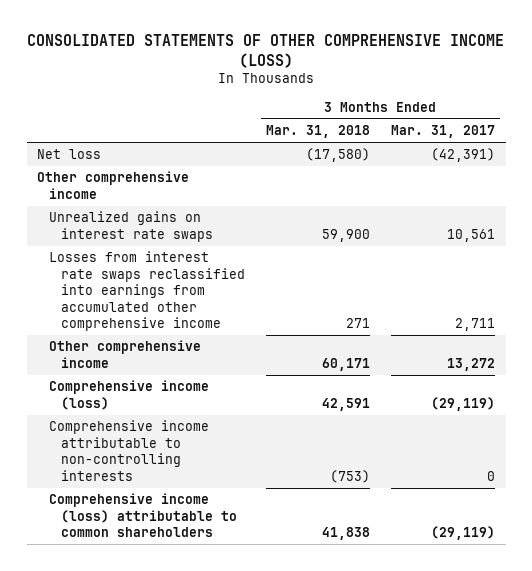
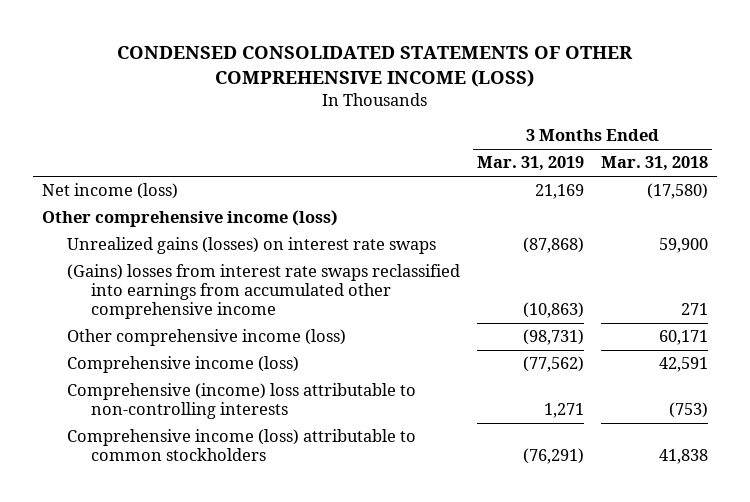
- CONSOLIDATED STATEMENTS OF OTHER COMPREHENSIVE INCOME (LOSS)
+ CONDENSED CONSOLIDATED STATEMENTS OF OTHER COMPREHENSIVE INCOME (LOSS)
- | 3 Months Ended Mar. 31, 2018 | 3 Months Ended Mar. 31, 2017
+ | 3 Months Ended Mar. 31, 2019 | 3 Months Ended Mar. 31, 2018
- Net loss | (17,580) | (42,391)
- Other comprehensive income
- Unrealized gains on interest rate swaps | 59,900 | 10,561
- Losses from interest rate swaps reclassified into earnings from accumulated other comprehensive income | 271 | 2,711
- Other comprehensive income | 60,171 | 13,272
+ Net income (loss) | 21,169 | (17,580)
+ Other comprehensive income (loss)
+ Unrealized gains (losses) on interest rate swaps | (87,868) | 59,900
+ (Gains) losses from interest rate swaps reclassified into earnings from accumulated other comprehensive income | (10,863) | 271
+ Other comprehensive income (loss) | (98,731) | 60,171
- Comprehensive income attributable to non-controlling interests | (753) | 0
- Comprehensive income (loss) attributable to common shareholders | 41,838 | (29,119)
+ Comprehensive (income) loss attributable to non-controlling interests | 1,271 | (753)
+ Comprehensive income (loss) attributable to common stockholders | (76,291) | 41,838

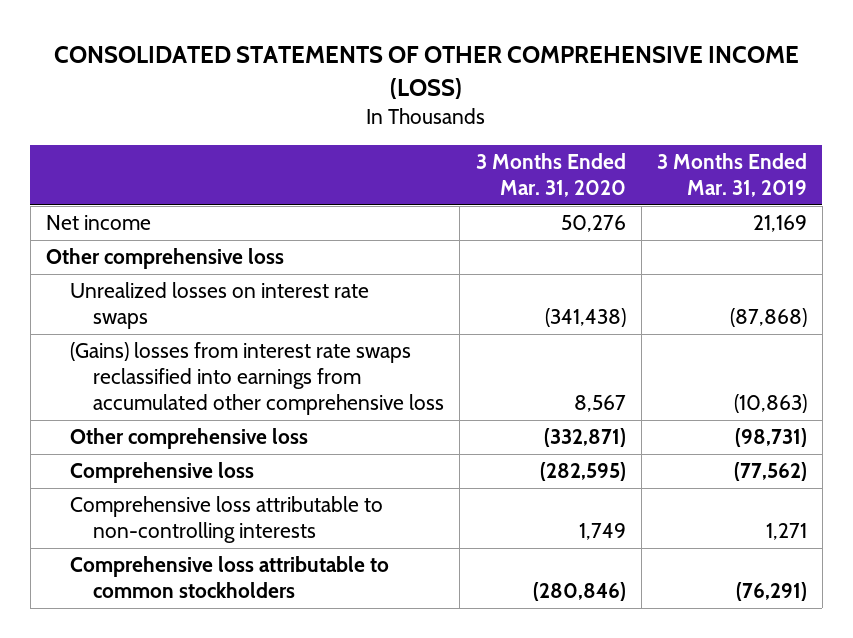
- CONDENSED CONSOLIDATED STATEMENTS OF OTHER COMPREHENSIVE INCOME (LOSS)
+ CONSOLIDATED STATEMENTS OF OTHER COMPREHENSIVE INCOME (LOSS)
- | 3 Months Ended Mar. 31, 2019 | 3 Months Ended Mar. 31, 2018
+ | 3 Months Ended Mar. 31, 2020 | 3 Months Ended Mar. 31, 2019
- Net income (loss) | 21,169 | (17,580)
- Other comprehensive income (loss)
- Unrealized gains (losses) on interest rate swaps | (87,868) | 59,900
- (Gains) losses from interest rate swaps reclassified into earnings from accumulated other comprehensive income | (10,863) | 271
- Other comprehensive income (loss) | (98,731) | 60,171
- Comprehensive income (loss) | (77,562) | 42,591
- Comprehensive (income) loss attributable to non-controlling interests | 1,271 | (753)
- Comprehensive income (loss) attributable to common stockholders | (76,291) | 41,838
+ Net income | 50,276 | 21,169
+ Other comprehensive loss
+ Unrealized losses on interest rate swaps | (341,438) | (87,868)
+ (Gains) losses from interest rate swaps reclassified into earnings from accumulated other comprehensive loss | 8,567 | (10,863)
+ Other comprehensive loss | (332,871) | (98,731)
+ Comprehensive loss | (282,595) | (77,562)
+ Comprehensive loss attributable to non-controlling interests | 1,749 | 1,271
+ Comprehensive loss attributable to common stockholders | (280,846) | (76,291)

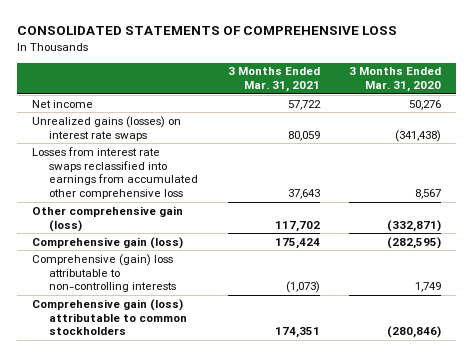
- CONSOLIDATED STATEMENTS OF OTHER COMPREHENSIVE INCOME (LOSS)
+ CONSOLIDATED STATEMENTS OF COMPREHENSIVE LOSS
- | 3 Months Ended Mar. 31, 2020 | 3 Months Ended Mar. 31, 2019
+ | 3 Months Ended Mar. 31, 2021 | 3 Months Ended Mar. 31, 2020
- Other comprehensive loss
- Unrealized losses on interest rate swaps | (341,438) | (87,868)
- (Gains) losses from interest rate swaps reclassified into earnings from accumulated other comprehensive loss | 8,567 | (10,863)
- Other comprehensive loss | (332,871) | (98,731)
- Comprehensive loss | (282,595) | (77,562)
- Comprehensive loss attributable to non-controlling interests | 1,749 | 1,271
- Comprehensive loss attributable to common stockholders | (280,846) | (76,291)
+ Unrealized gains (losses) on interest rate swaps | 80,059 | (341,438)
+ Losses from interest rate swaps reclassified into earnings from accumulated other comprehensive loss | 37,643 | 8,567
+ Other comprehensive gain (loss) | 117,702 | (332,871)
+ Comprehensive gain (loss) | 175,424 | (282,595)
+ Comprehensive (gain) loss attributable to non-controlling interests | (1,073) | 1,749
+ Comprehensive gain (loss) attributable to common stockholders | 174,351 | (280,846)

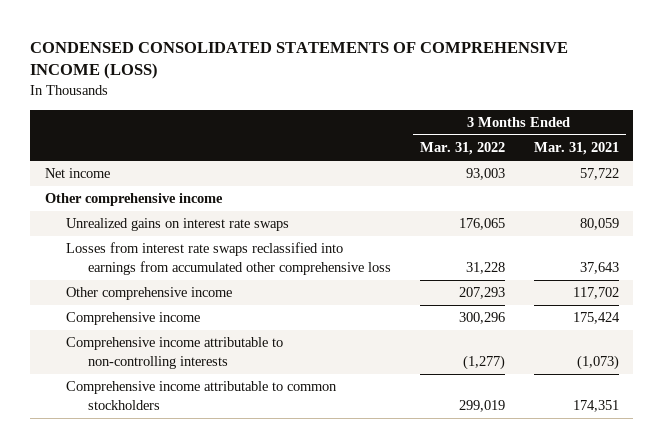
- CONSOLIDATED STATEMENTS OF COMPREHENSIVE LOSS
+ CONDENSED CONSOLIDATED STATEMENTS OF COMPREHENSIVE INCOME (LOSS)
- | 3 Months Ended Mar. 31, 2021 | 3 Months Ended Mar. 31, 2020
+ | 3 Months Ended Mar. 31, 2022 | 3 Months Ended Mar. 31, 2021
- Unrealized gains (losses) on interest rate swaps | 80,059 | (341,438)
+ Other comprehensive income
+ Unrealized gains on interest rate swaps | 176,065 | 80,059
- Other comprehensive gain (loss) | 117,702 | (332,871)
- Comprehensive gain (loss) | 175,424 | (282,595)
- Comprehensive (gain) loss attributable to non-controlling interests | (1,073) | 1,749
- Comprehensive gain (loss) attributable to common stockholders | 174,351 | (280,846)
+ Other comprehensive income | 207,293 | 117,702
+ Comprehensive income | 300,296 | 175,424
+ Comprehensive income attributable to non-controlling interests | (1,277) | (1,073)
+ Comprehensive income attributable to common stockholders | 299,019 | 174,351

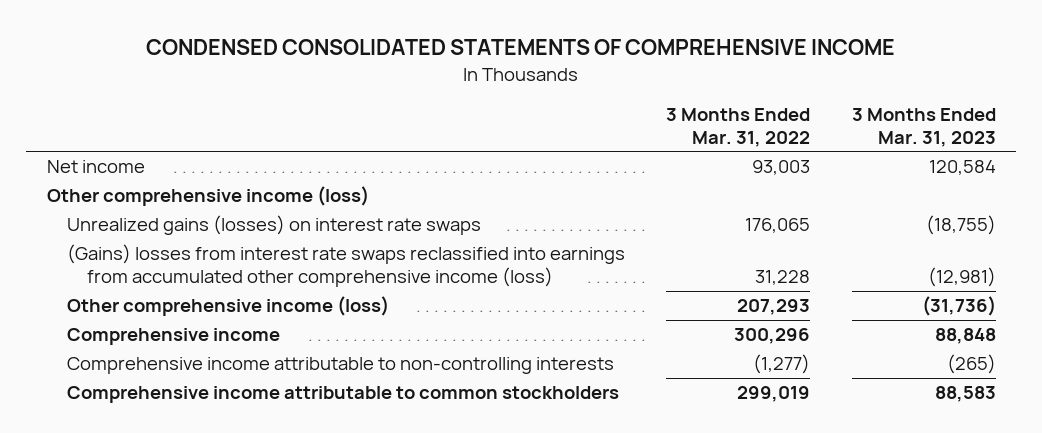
- CONDENSED CONSOLIDATED STATEMENTS OF COMPREHENSIVE INCOME (LOSS)
+ CONDENSED CONSOLIDATED STATEMENTS OF COMPREHENSIVE INCOME
- | 3 Months Ended Mar. 31, 2022 | 3 Months Ended Mar. 31, 2021
+ | 3 Months Ended Mar. 31, 2022 | 3 Months Ended Mar. 31, 2023
- Other comprehensive income
- Unrealized gains on interest rate swaps | 176,065 | 80,059
- Losses from interest rate swaps reclassified into earnings from accumulated other comprehensive loss | 31,228 | 37,643
- Other comprehensive income | 207,293 | 117,702
+ Other comprehensive income (loss)
+ Unrealized gains (losses) on interest rate swaps | 176,065 | (18,755)
+ (Gains) losses from interest rate swaps reclassified into earnings from accumulated other comprehensive income (loss) | 31,228 | (12,981)
+ Other comprehensive income (loss) | 207,293 | (31,736)

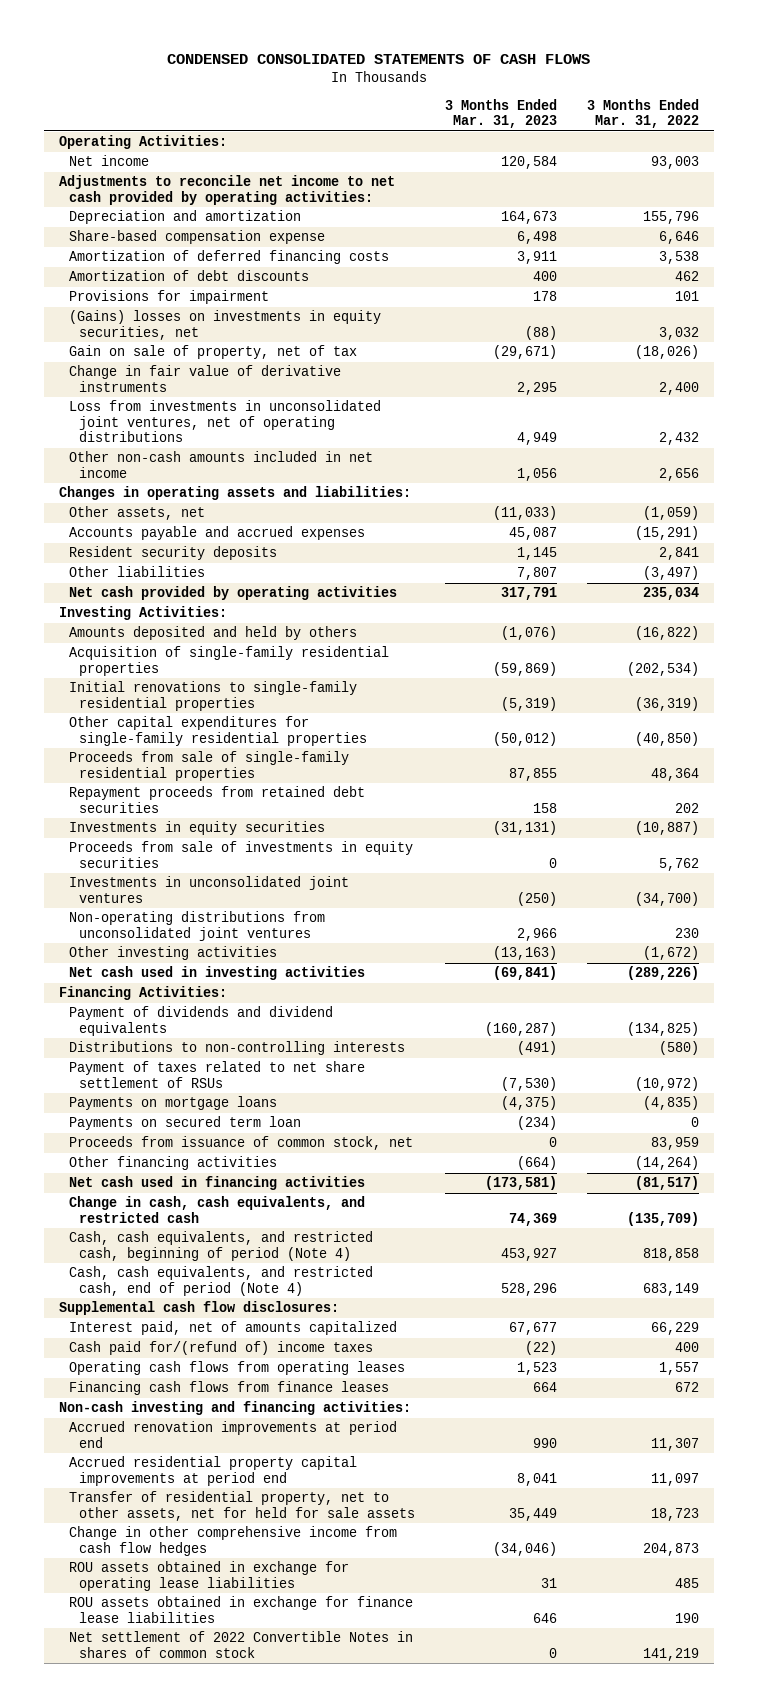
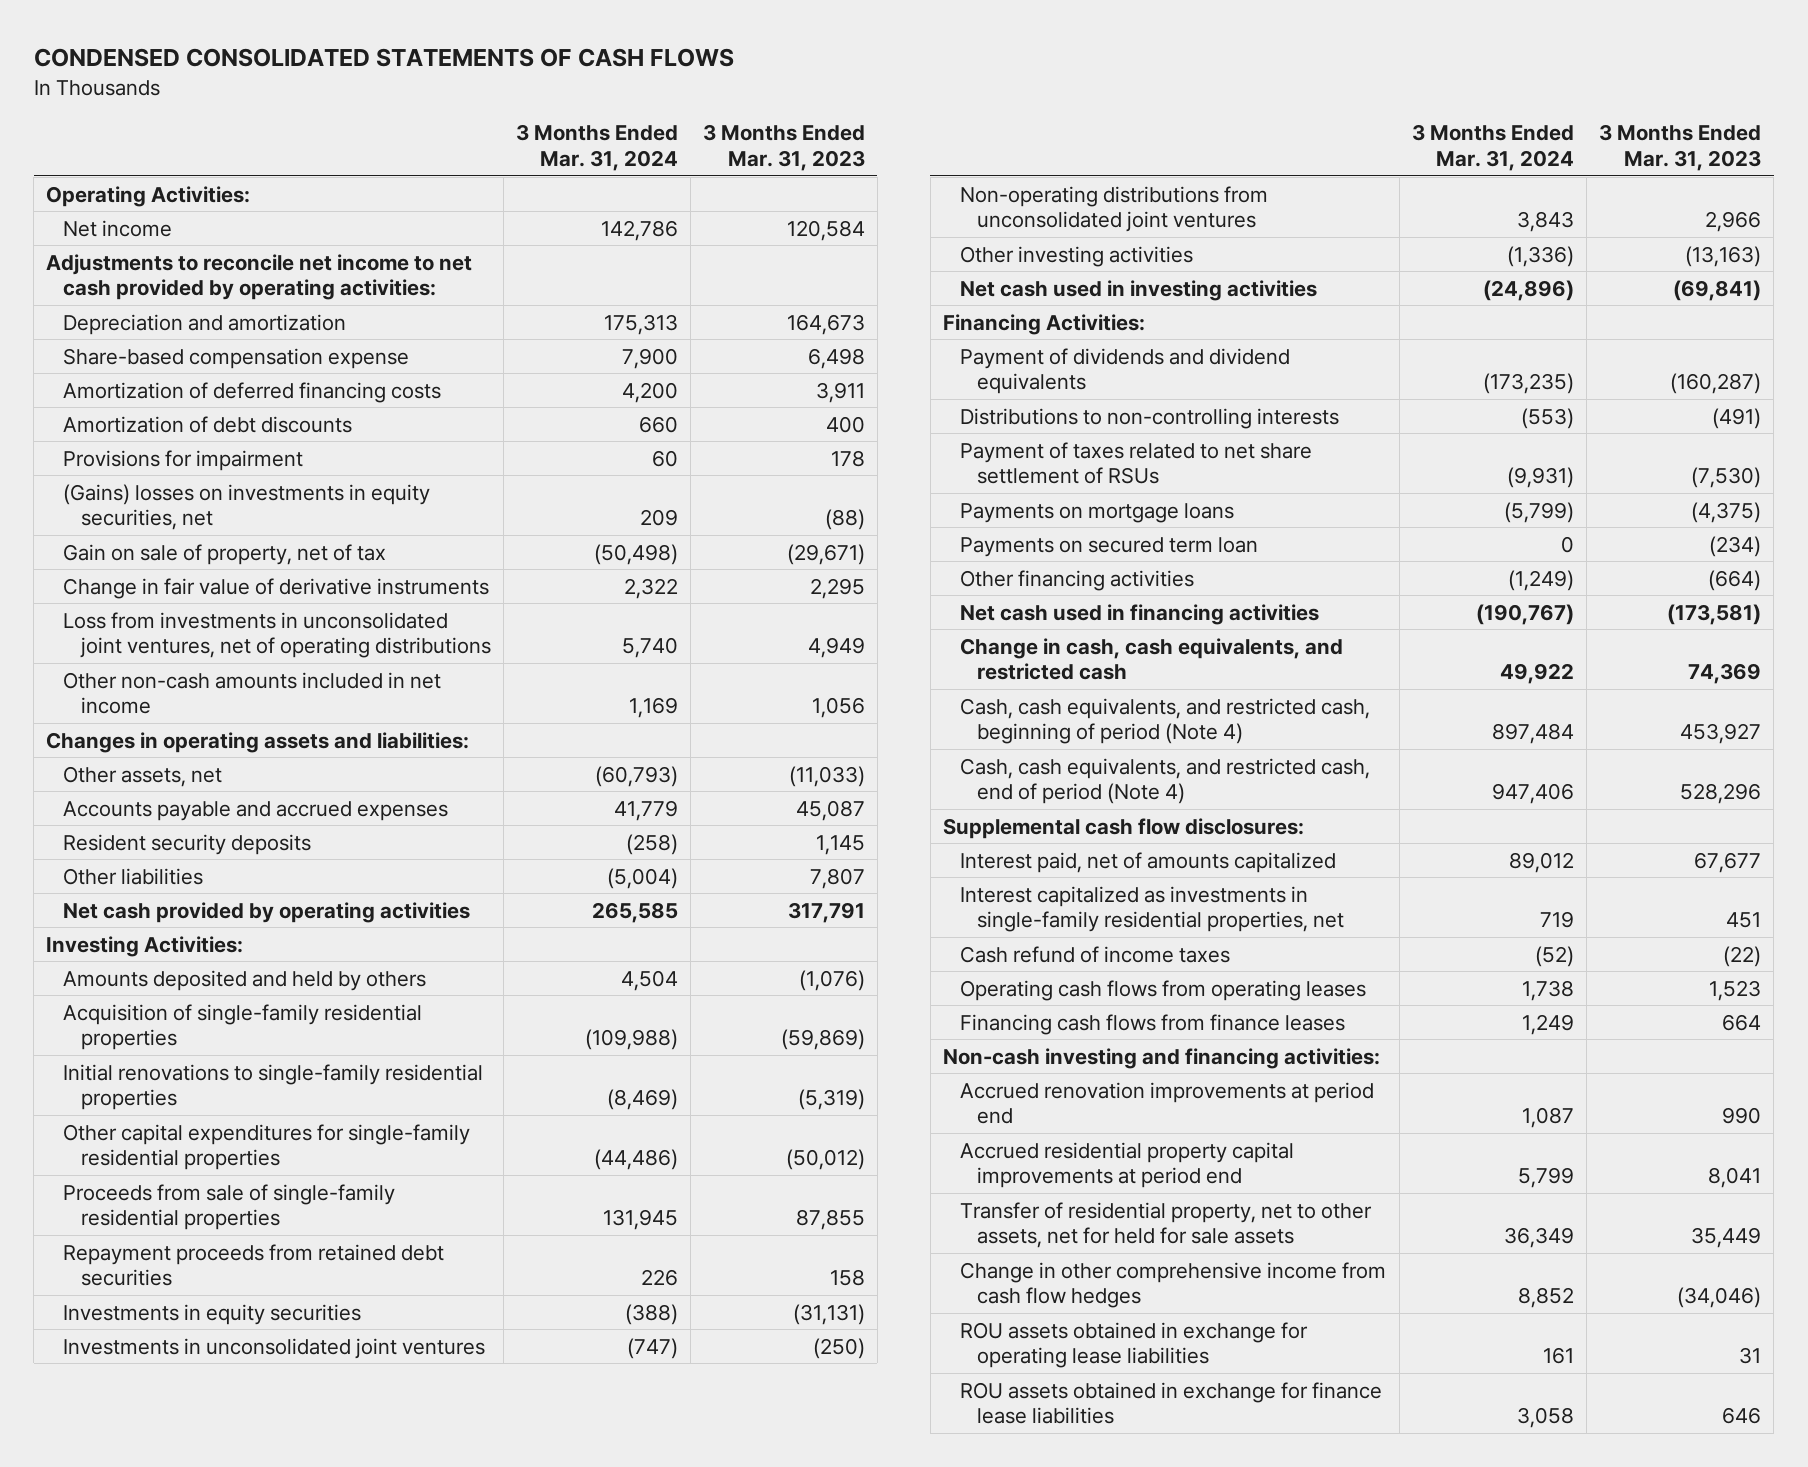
- | 3 Months Ended Mar. 31, 2023 | 3 Months Ended Mar. 31, 2022
+ | 3 Months Ended Mar. 31, 2024 | 3 Months Ended Mar. 31, 2023
- Proceeds from sale of investments in equity securities | 0 | 5,762
- Proceeds from issuance of common stock, net | 0 | 83,959
- Cash paid for/(refund of) income taxes | (22) | 400
+ Interest capitalized as investments in single-family residential properties, net | 719 | 451
+ Cash refund of income taxes | (52) | (22)
- Net settlement of 2022 Convertible Notes in shares of common stock | 0 | 141,219

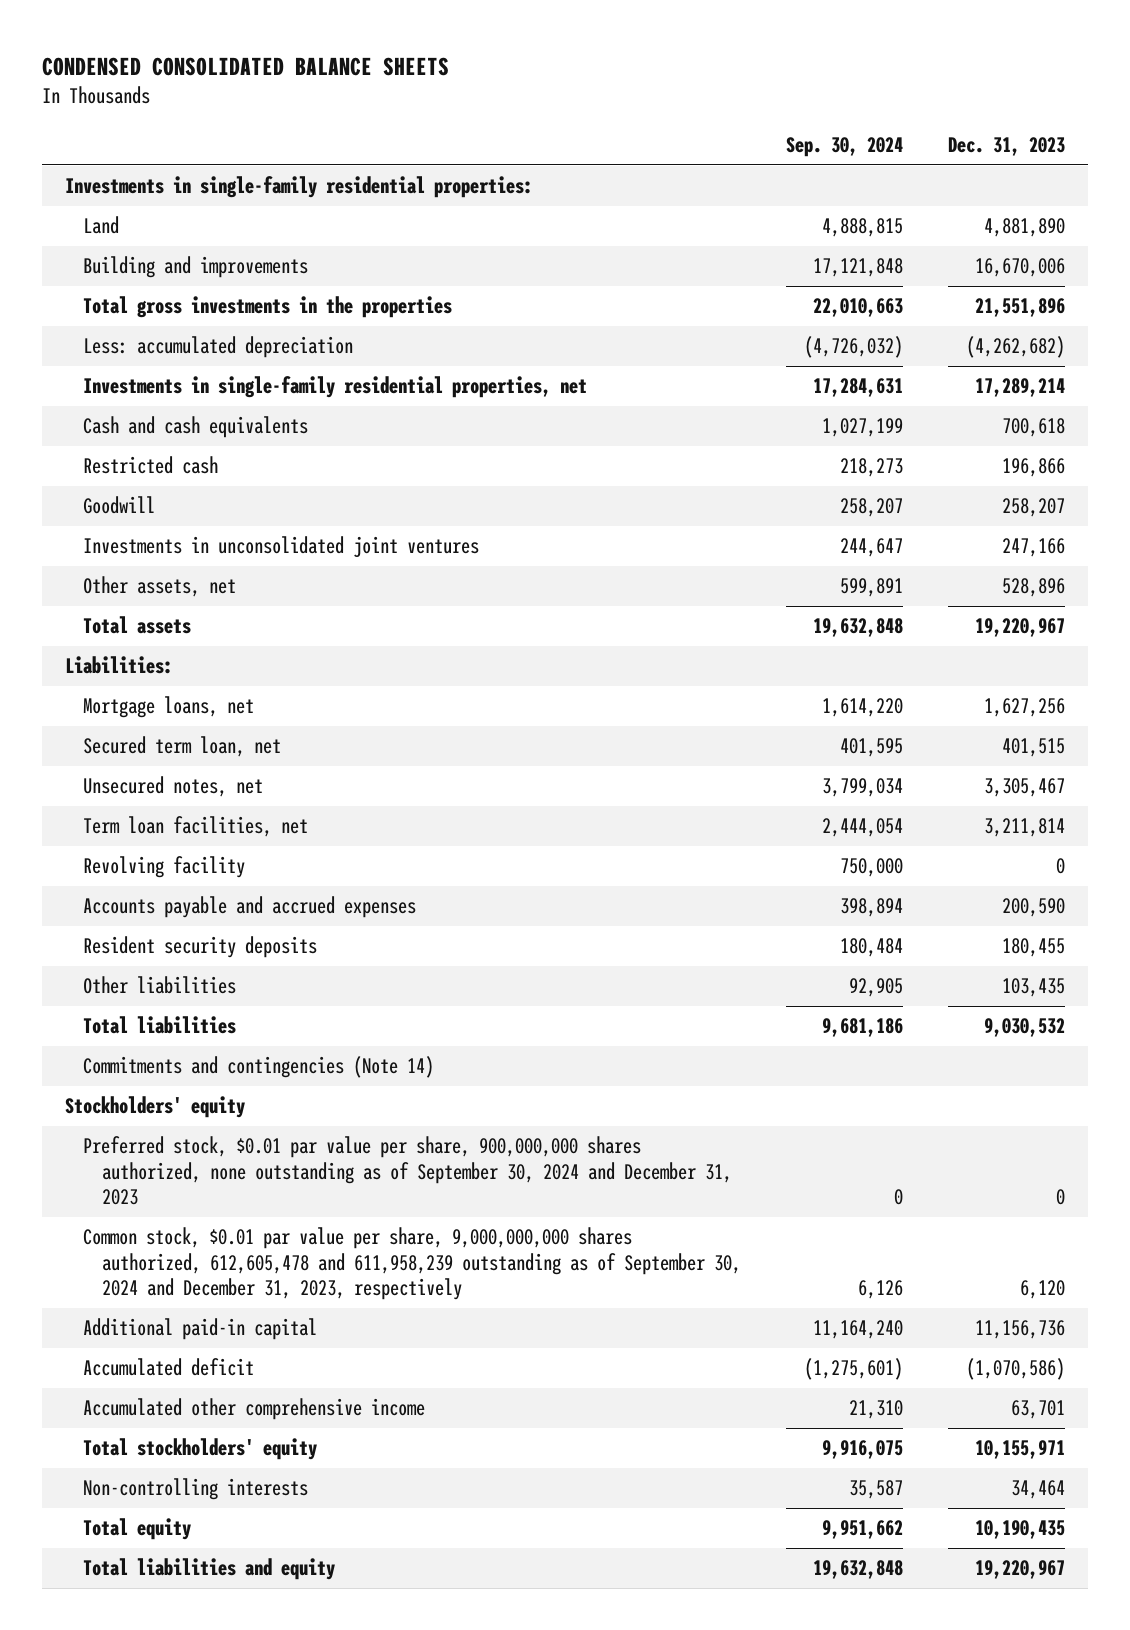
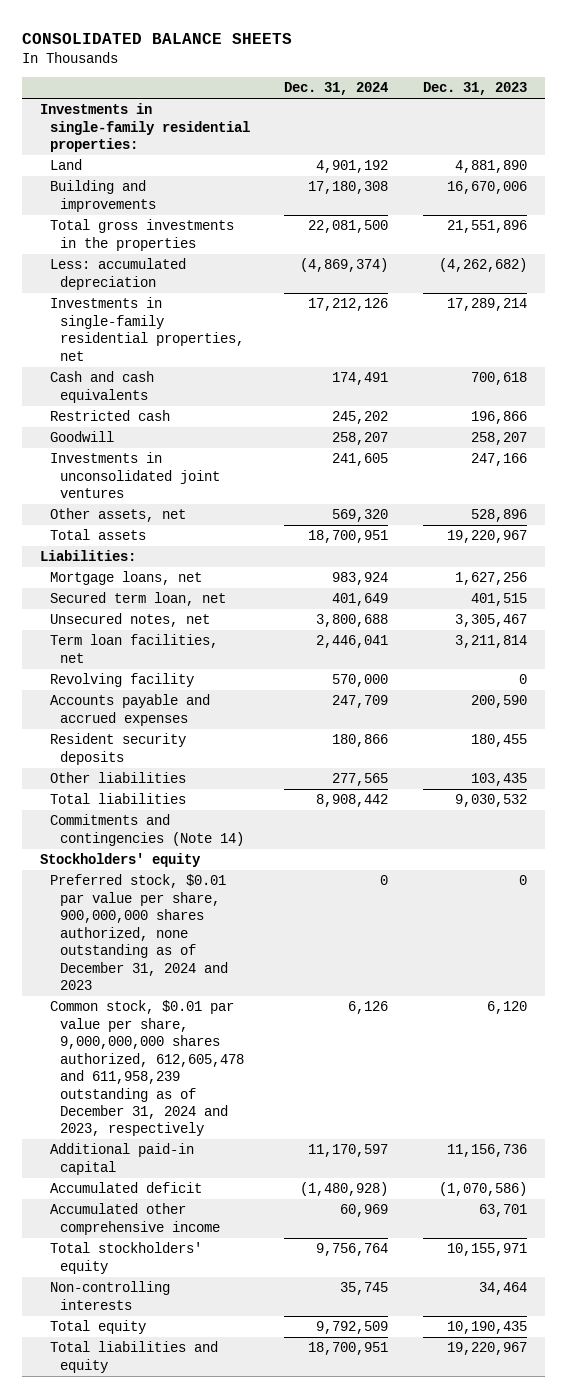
- CONDENSED CONSOLIDATED BALANCE SHEETS
+ CONSOLIDATED BALANCE SHEETS
- | Sep. 30, 2024 | Dec. 31, 2023
+ | Dec. 31, 2024 | Dec. 31, 2023
- Preferred stock, $0.01 par value per share, 900,000,000 shares authorized, none outstanding as of September 30, 2024 and December 31, 2023 | 0 | 0
- Common stock, $0.01 par value per share, 9,000,000,000 shares authorized, 612,605,478 and 611,958,239 outstanding as of September 30, 2024 and December 31, 2023, respectively | 6,126 | 6,120
+ Preferred stock, $0.01 par value per share, 900,000,000 shares authorized, none outstanding as of December 31, 2024 and 2023 | 0 | 0
+ Common stock, $0.01 par value per share, 9,000,000,000 shares authorized, 612,605,478 and 611,958,239 outstanding as of December 31, 2024 and 2023, respectively | 6,126 | 6,120

